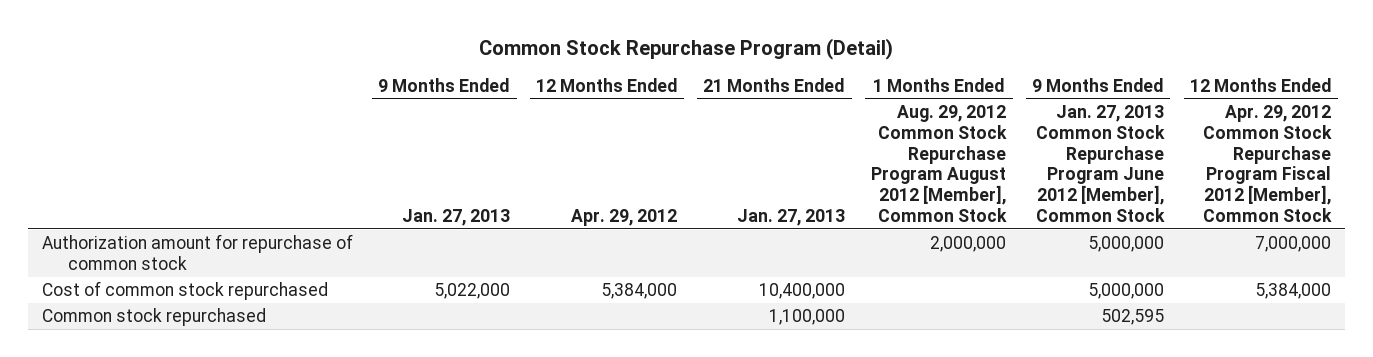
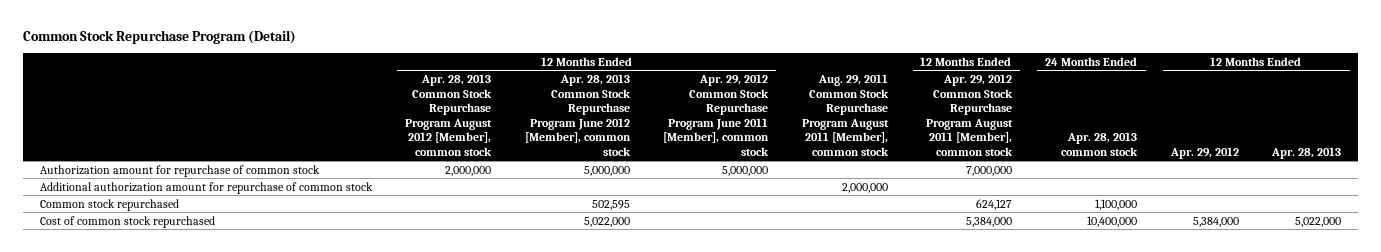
- | 9 Months Ended Jan. 27, 2013 | 12 Months Ended Apr. 29, 2012 | 21 Months Ended Jan. 27, 2013 | 1 Months Ended Aug. 29, 2012 Common Stock Repurchase Program August 2012 [Member], Common Stock | 9 Months Ended Jan. 27, 2013 Common Stock Repurchase Program June 2012 [Member], Common Stock | 12 Months Ended Apr. 29, 2012 Common Stock Repurchase Program Fiscal 2012 [Member], Common Stock
+ | 12 Months Ended Apr. 28, 2013 Common Stock Repurchase Program August 2012 [Member], common stock | 12 Months Ended Apr. 28, 2013 Common Stock Repurchase Program June 2012 [Member], common stock | 12 Months Ended Apr. 29, 2012 Common Stock Repurchase Program June 2011 [Member], common stock | Aug. 29, 2011 Common Stock Repurchase Program August 2011 [Member], common stock | 12 Months Ended Apr. 29, 2012 Common Stock Repurchase Program August 2011 [Member], common stock | 24 Months Ended Apr. 28, 2013 common stock | 12 Months Ended Apr. 29, 2012 | 12 Months Ended Apr. 28, 2013
+ Additional authorization amount for repurchase of common stock | | | | 2,000,000 | | | |
moved down: Cost of common stock repurchased | | 5,022,000 | | | 5,384,000 | 10,400,000 | 5,384,000 | 5,022,000

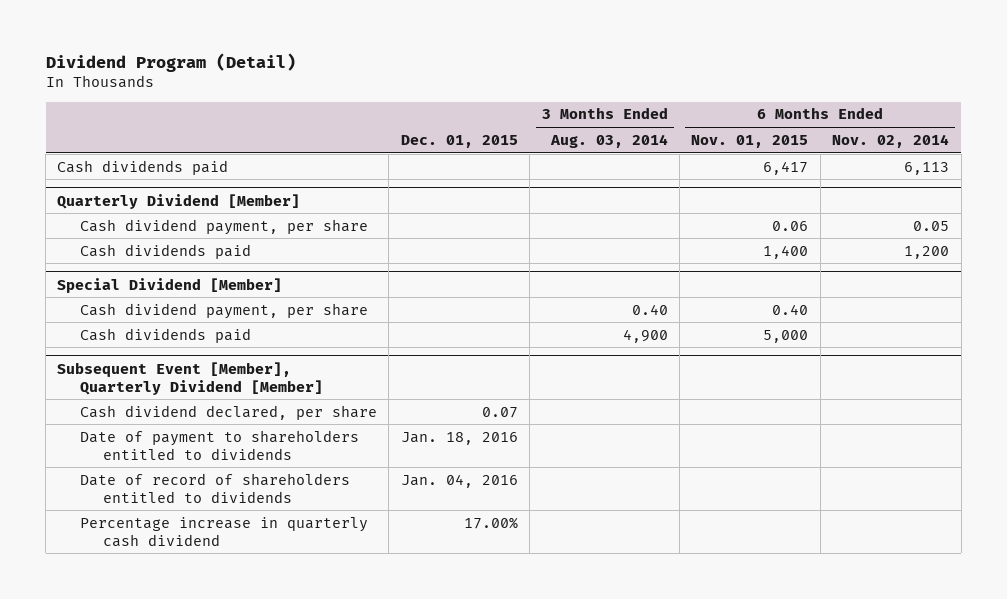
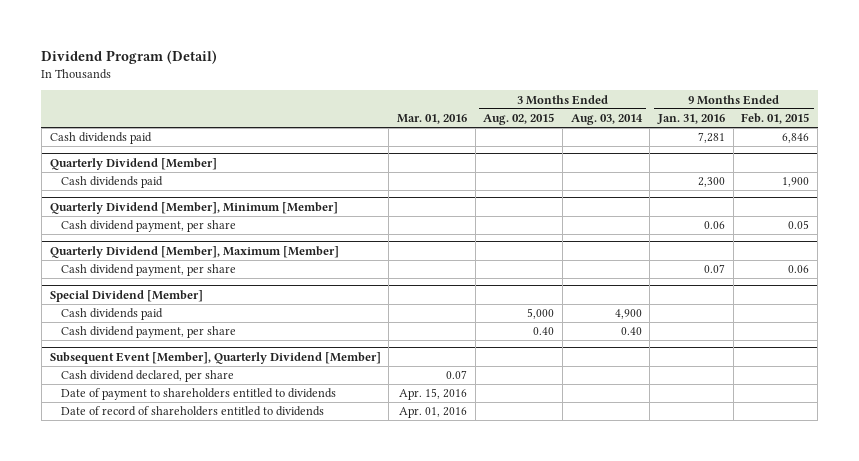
- | Dec. 01, 2015 | 3 Months Ended Aug. 03, 2014 | 6 Months Ended Nov. 01, 2015 | 6 Months Ended Nov. 02, 2014
+ | Mar. 01, 2016 | 3 Months Ended Aug. 02, 2015 | 3 Months Ended Aug. 03, 2014 | 9 Months Ended Jan. 31, 2016 | 9 Months Ended Feb. 01, 2015
@ Quarterly Dividend [Member]
- Cash dividend payment, per share | | | 0.06 | 0.05
+ Quarterly Dividend [Member], Minimum [Member]
+ Cash dividend payment, per share | | | | 0.06 | 0.05
+ Quarterly Dividend [Member], Maximum [Member]
+ Cash dividend payment, per share | | | | 0.07 | 0.06
@ Special Dividend [Member]
moved down: Cash dividend payment, per share | | 0.40 | 0.40 | |
@ Subsequent Event [Member], Quarterly Dividend [Member]
- Percentage increase in quarterly cash dividend | 17.00% | | |

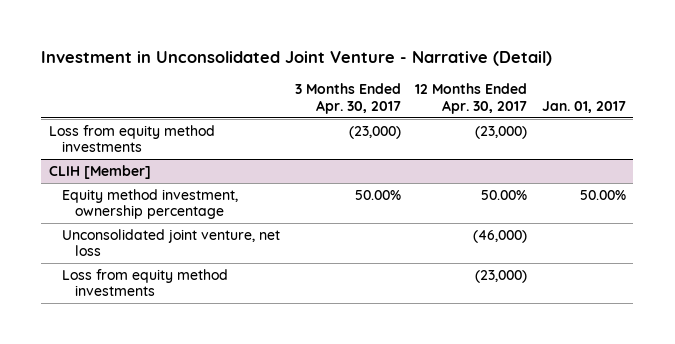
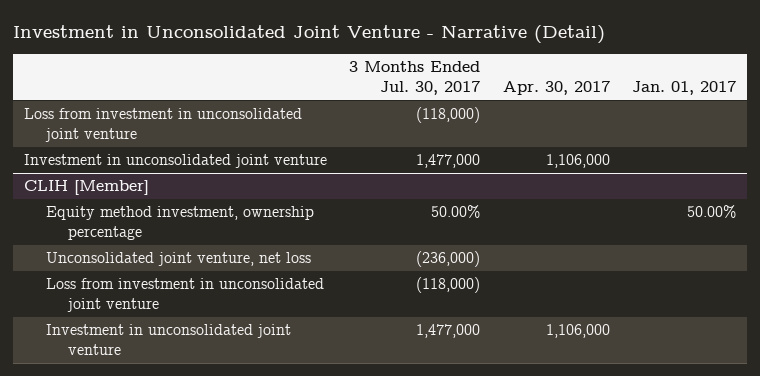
- | 3 Months Ended Apr. 30, 2017 | 12 Months Ended Apr. 30, 2017 | Jan. 01, 2017
+ | 3 Months Ended Jul. 30, 2017 | Apr. 30, 2017 | Jan. 01, 2017
- Loss from equity method investments | (23,000) | (23,000) |
+ Loss from investment in unconsolidated joint venture | (118,000) | |
+ Investment in unconsolidated joint venture | 1,477,000 | 1,106,000 |
@ CLIH [Member]
- Loss from equity method investments | | (23,000) |
+ Loss from investment in unconsolidated joint venture | (118,000) | |
+ Investment in unconsolidated joint venture | 1,477,000 | 1,106,000 |

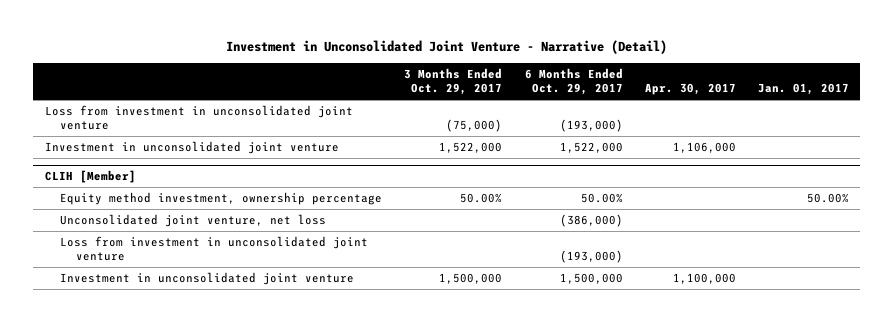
- | 3 Months Ended Jul. 30, 2017 | Apr. 30, 2017 | Jan. 01, 2017
+ | 3 Months Ended Oct. 29, 2017 | 6 Months Ended Oct. 29, 2017 | Apr. 30, 2017 | Jan. 01, 2017
@ CLIH [Member]
- Investment in unconsolidated joint venture | 1,477,000 | 1,106,000 |
+ Investment in unconsolidated joint venture | 1,500,000 | 1,500,000 | 1,100,000 |

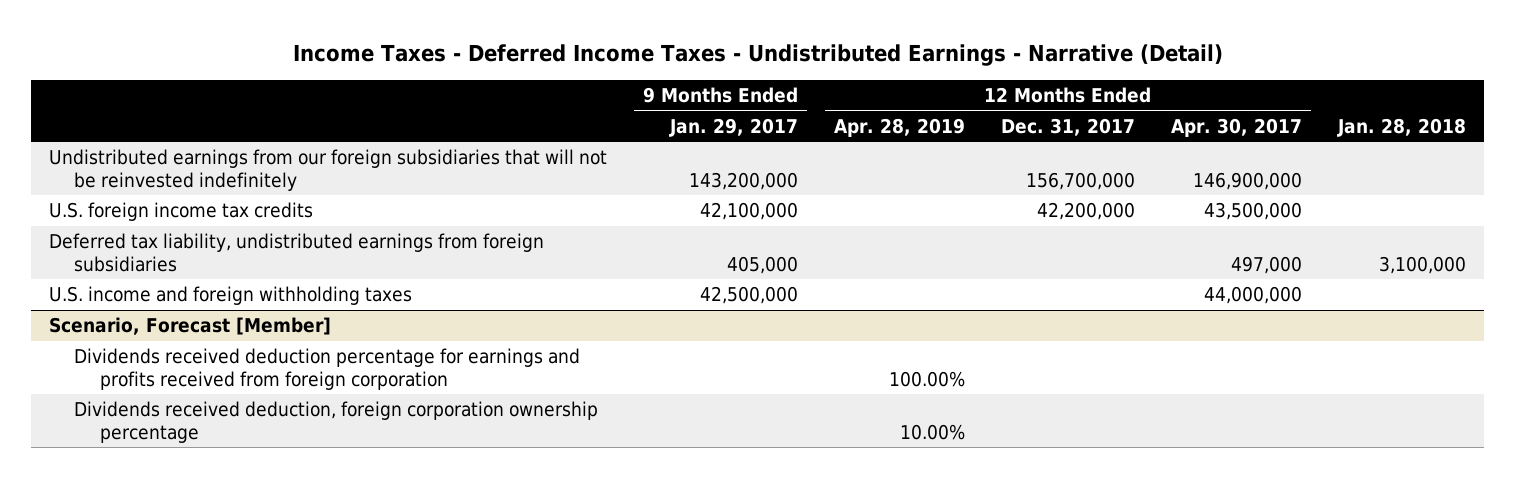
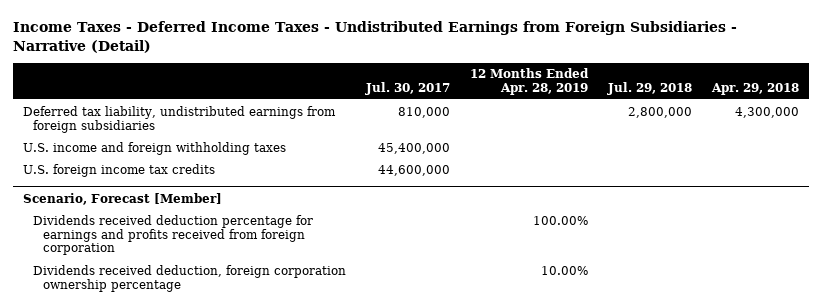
- Income Taxes - Deferred Income Taxes - Undistributed Earnings - Narrative (Detail)
+ Income Taxes - Deferred Income Taxes - Undistributed Earnings from Foreign Subsidiaries - Narrative (Detail)
- | 9 Months Ended Jan. 29, 2017 | 12 Months Ended Apr. 28, 2019 | 12 Months Ended Dec. 31, 2017 | 12 Months Ended Apr. 30, 2017 | Jan. 28, 2018
+ | Jul. 30, 2017 | 12 Months Ended Apr. 28, 2019 | Jul. 29, 2018 | Apr. 29, 2018
- Undistributed earnings from our foreign subsidiaries that will not be reinvested indefinitely | 143,200,000 | | 156,700,000 | 146,900,000 |
moved down: U.S. foreign income tax credits | 44,600,000 | | |

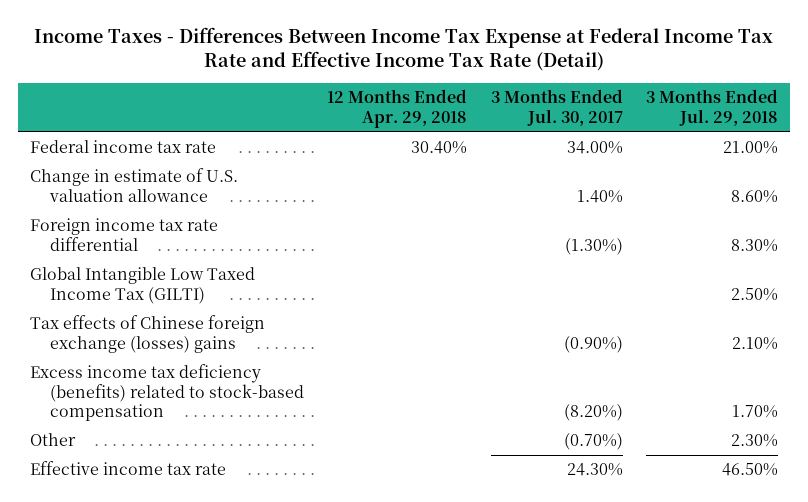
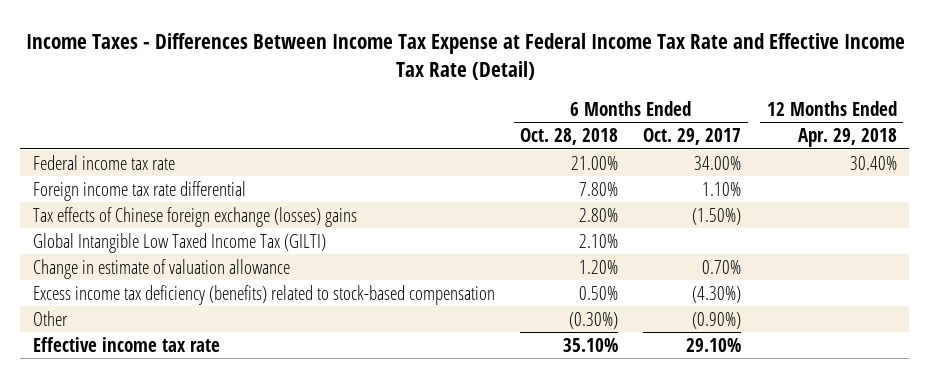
- | 12 Months Ended Apr. 29, 2018 | 3 Months Ended Jul. 30, 2017 | 3 Months Ended Jul. 29, 2018
+ | 6 Months Ended Oct. 28, 2018 | 6 Months Ended Oct. 29, 2017 | 12 Months Ended Apr. 29, 2018
- Change in estimate of U.S. valuation allowance | | 1.40% | 8.60%
moved down: Global Intangible Low Taxed Income Tax (GILTI) | 2.10% | |
+ Change in estimate of valuation allowance | 1.20% | 0.70% |

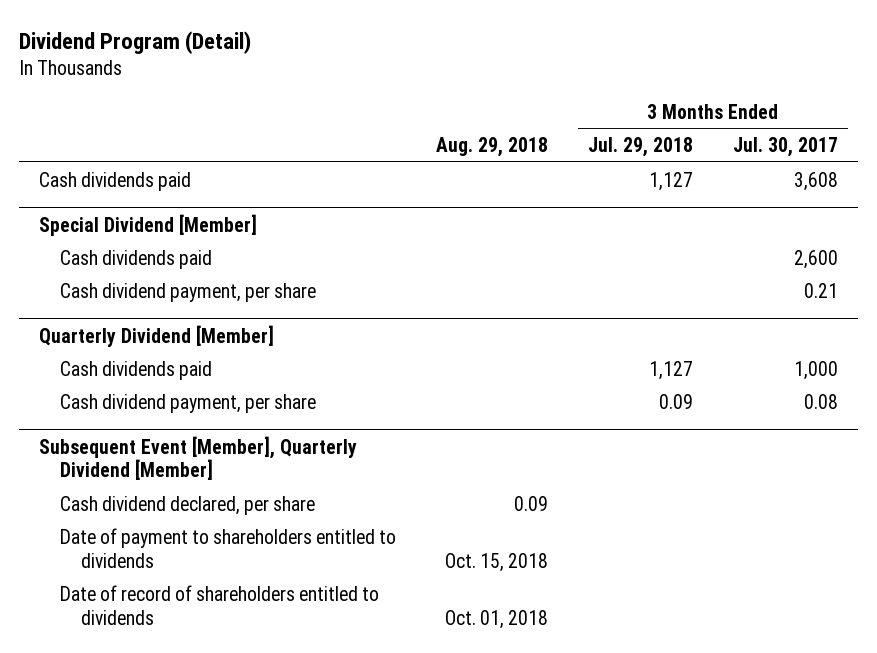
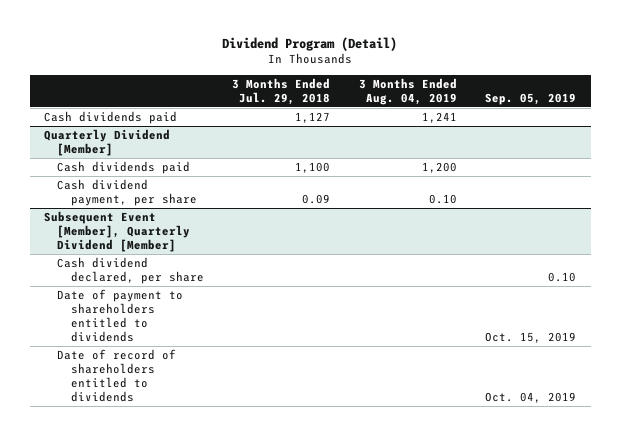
- | Aug. 29, 2018 | 3 Months Ended Jul. 29, 2018 | 3 Months Ended Jul. 30, 2017
+ | 3 Months Ended Jul. 29, 2018 | 3 Months Ended Aug. 04, 2019 | Sep. 05, 2019
- Special Dividend [Member]
- Cash dividends paid | | | 2,600
- Cash dividend payment, per share | | | 0.21
@ Quarterly Dividend [Member]
- Cash dividends paid | | 1,127 | 1,000
+ Cash dividends paid | 1,100 | 1,200 |

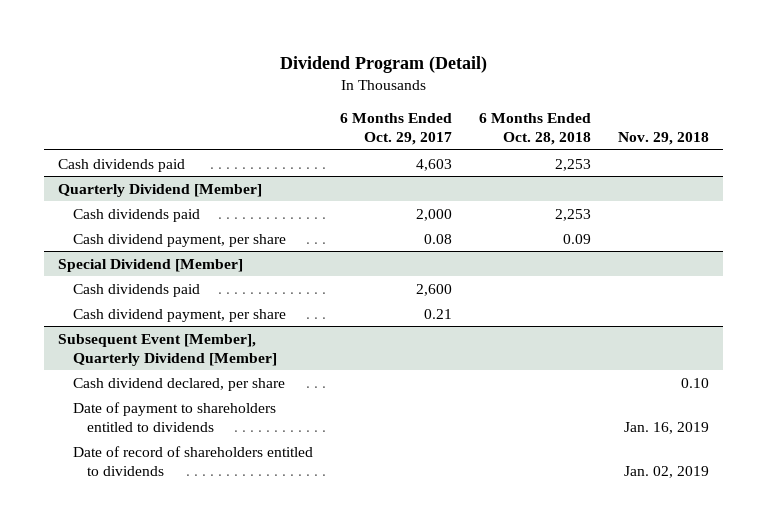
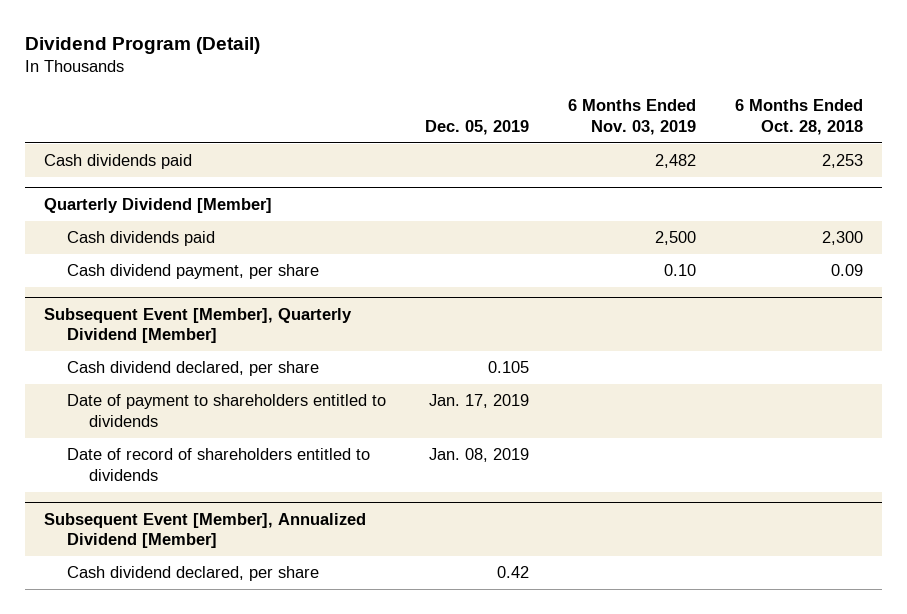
- | 6 Months Ended Oct. 29, 2017 | 6 Months Ended Oct. 28, 2018 | Nov. 29, 2018
+ | Dec. 05, 2019 | 6 Months Ended Nov. 03, 2019 | 6 Months Ended Oct. 28, 2018
@ Quarterly Dividend [Member]
- Cash dividends paid | 2,000 | 2,253 |
+ Cash dividends paid | | 2,500 | 2,300
- Special Dividend [Member]
- Cash dividends paid | 2,600 | |
- Cash dividend payment, per share | 0.21 | |
+ Subsequent Event [Member], Annualized Dividend [Member]
+ Cash dividend declared, per share | 0.42 | |

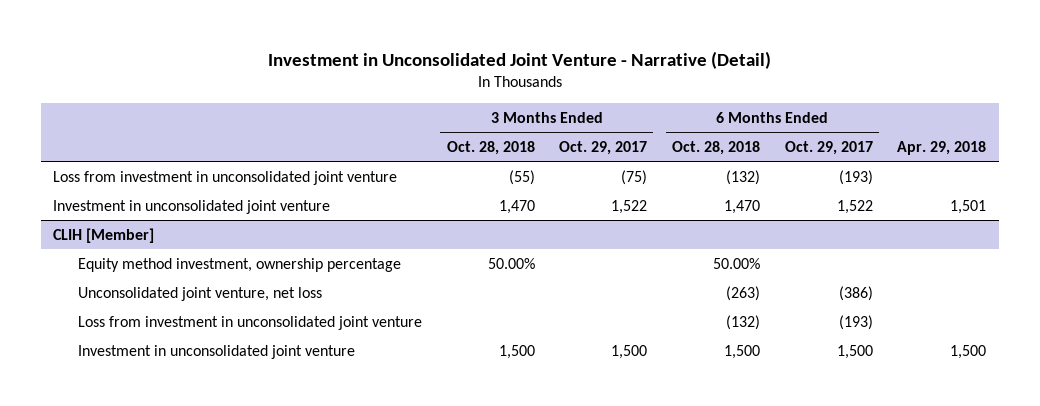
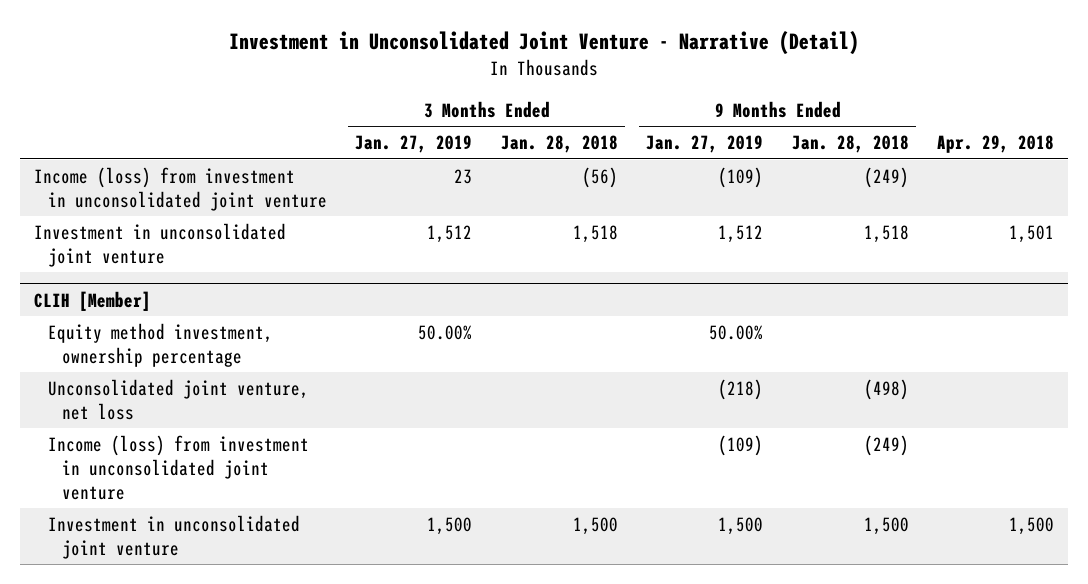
- | 3 Months Ended Oct. 28, 2018 | 3 Months Ended Oct. 29, 2017 | 6 Months Ended Oct. 28, 2018 | 6 Months Ended Oct. 29, 2017 | Apr. 29, 2018
+ | 3 Months Ended Jan. 27, 2019 | 3 Months Ended Jan. 28, 2018 | 9 Months Ended Jan. 27, 2019 | 9 Months Ended Jan. 28, 2018 | Apr. 29, 2018
- Loss from investment in unconsolidated joint venture | (55) | (75) | (132) | (193) |
+ Income (loss) from investment in unconsolidated joint venture | 23 | (56) | (109) | (249) |
@ CLIH [Member]
- Loss from investment in unconsolidated joint venture | | | (132) | (193) |
+ Income (loss) from investment in unconsolidated joint venture | | | (109) | (249) |

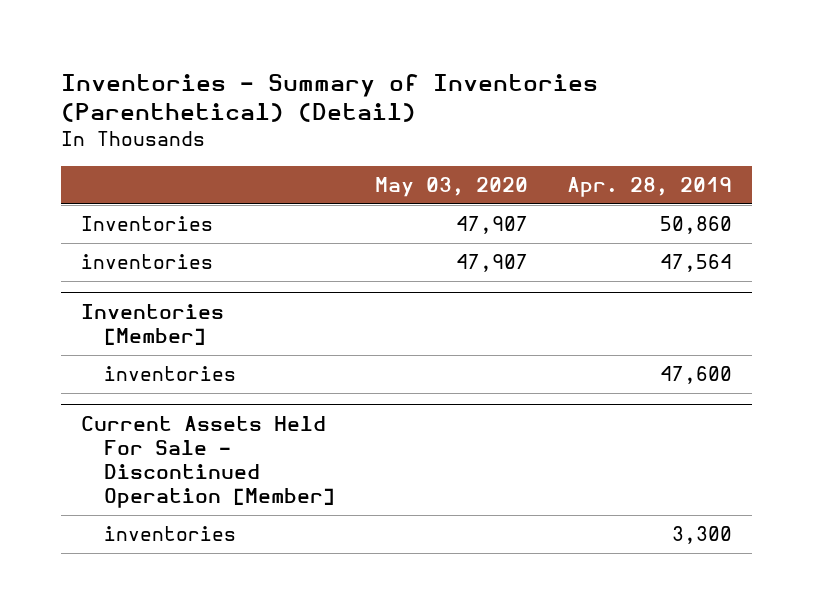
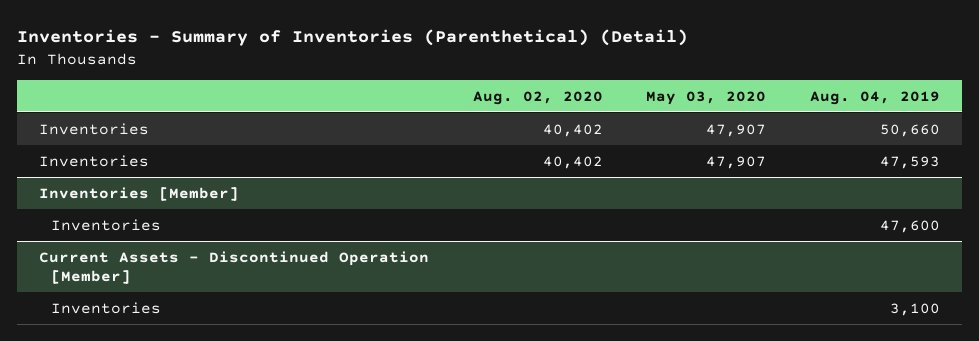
- | May 03, 2020 | Apr. 28, 2019
+ | Aug. 02, 2020 | May 03, 2020 | Aug. 04, 2019
- inventories | 47,907 | 47,564
+ Inventories | 40,402 | 47,907 | 47,593
@ Inventories [Member]
- inventories | | 47,600
- Current Assets Held For Sale - Discontinued Operation [Member]
- inventories | | 3,300
@ Inventories [Member]
+ Inventories | | | 47,600
+ Current Assets - Discontinued Operation [Member]
+ Inventories | | | 3,100

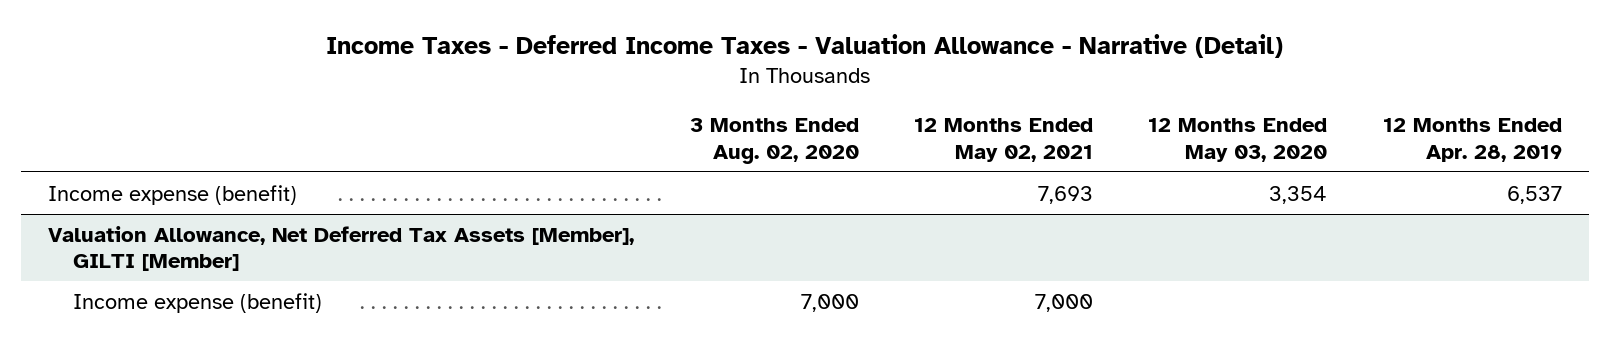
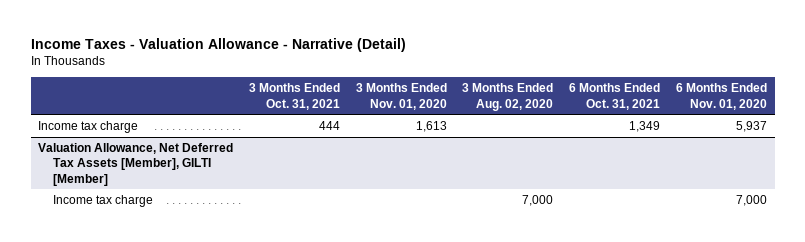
- Income Taxes - Deferred Income Taxes - Valuation Allowance - Narrative (Detail)
+ Income Taxes - Valuation Allowance - Narrative (Detail)
- | 3 Months Ended Aug. 02, 2020 | 12 Months Ended May 02, 2021 | 12 Months Ended May 03, 2020 | 12 Months Ended Apr. 28, 2019
+ | 3 Months Ended Oct. 31, 2021 | 3 Months Ended Nov. 01, 2020 | 3 Months Ended Aug. 02, 2020 | 6 Months Ended Oct. 31, 2021 | 6 Months Ended Nov. 01, 2020
- Income expense (benefit) | | 7,693 | 3,354 | 6,537
+ Income tax charge | 444 | 1,613 | | 1,349 | 5,937
@ Valuation Allowance, Net Deferred Tax Assets [Member], GILTI [Member]
- Income expense (benefit) | 7,000 | 7,000 | |
+ Income tax charge | | | 7,000 | | 7,000

